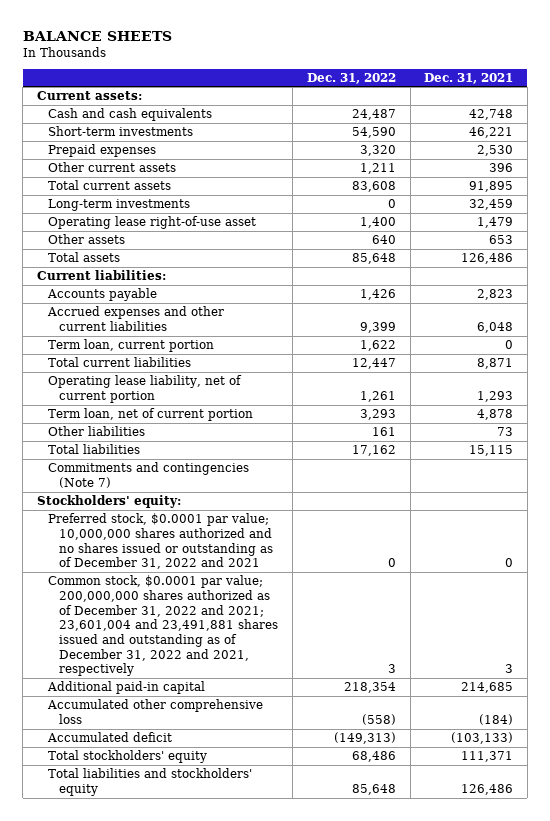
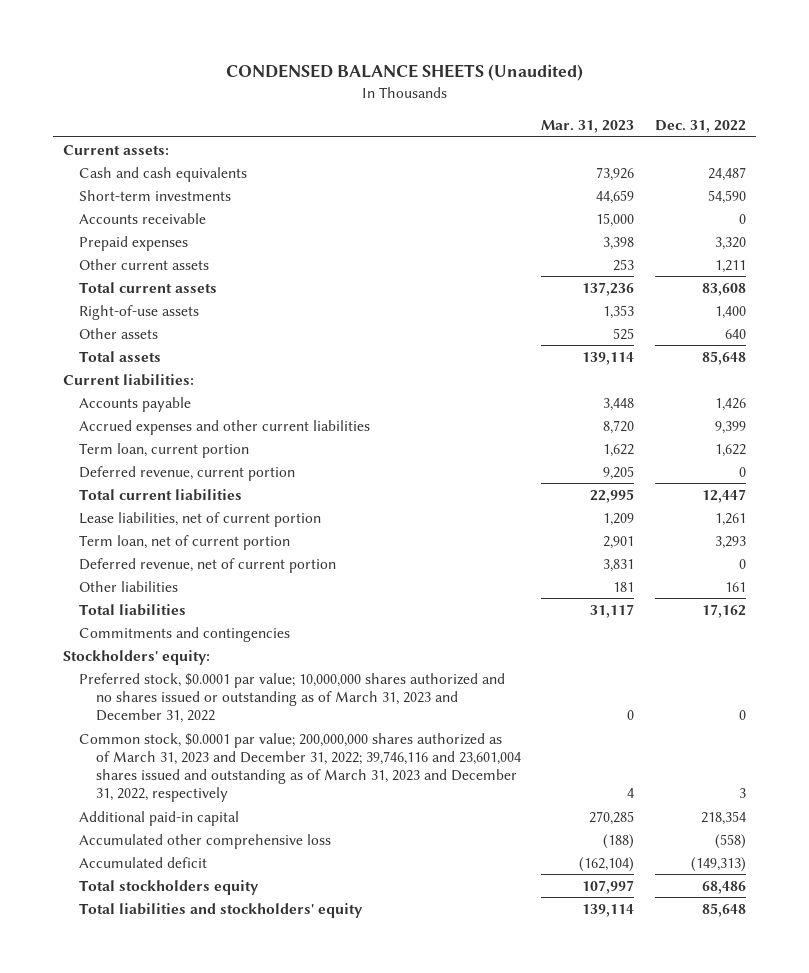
- BALANCE SHEETS
+ CONDENSED BALANCE SHEETS (Unaudited)
- | Dec. 31, 2022 | Dec. 31, 2021
+ | Mar. 31, 2023 | Dec. 31, 2022
+ Accounts receivable | 15,000 | 0
- Long-term investments | 0 | 32,459
- Operating lease right-of-use asset | 1,400 | 1,479
+ Right-of-use assets | 1,353 | 1,400
+ Deferred revenue, current portion | 9,205 | 0
- Operating lease liability, net of current portion | 1,261 | 1,293
+ Lease liabilities, net of current portion | 1,209 | 1,261
+ Deferred revenue, net of current portion | 3,831 | 0
- Commitments and contingencies (Note 7)
+ Commitments and contingencies
- Preferred stock, $0.0001 par value; 10,000,000 shares authorized and no shares issued or outstanding as of December 31, 2022 and 2021 | 0 | 0
- Common stock, $0.0001 par value; 200,000,000 shares authorized as of December 31, 2022 and 2021; 23,601,004 and 23,491,881 shares issued and outstanding as of December 31, 2022 and 2021, respectively | 3 | 3
+ Preferred stock, $0.0001 par value; 10,000,000 shares authorized and no shares issued or outstanding as of March 31, 2023 and December 31, 2022 | 0 | 0
+ Common stock, $0.0001 par value; 200,000,000 shares authorized as of March 31, 2023 and December 31, 2022; 39,746,116 and 23,601,004 shares issued and outstanding as of March 31, 2023 and December 31, 2022, respectively | 4 | 3
- Total stockholders' equity | 68,486 | 111,371
+ Total stockholders equity | 107,997 | 68,486

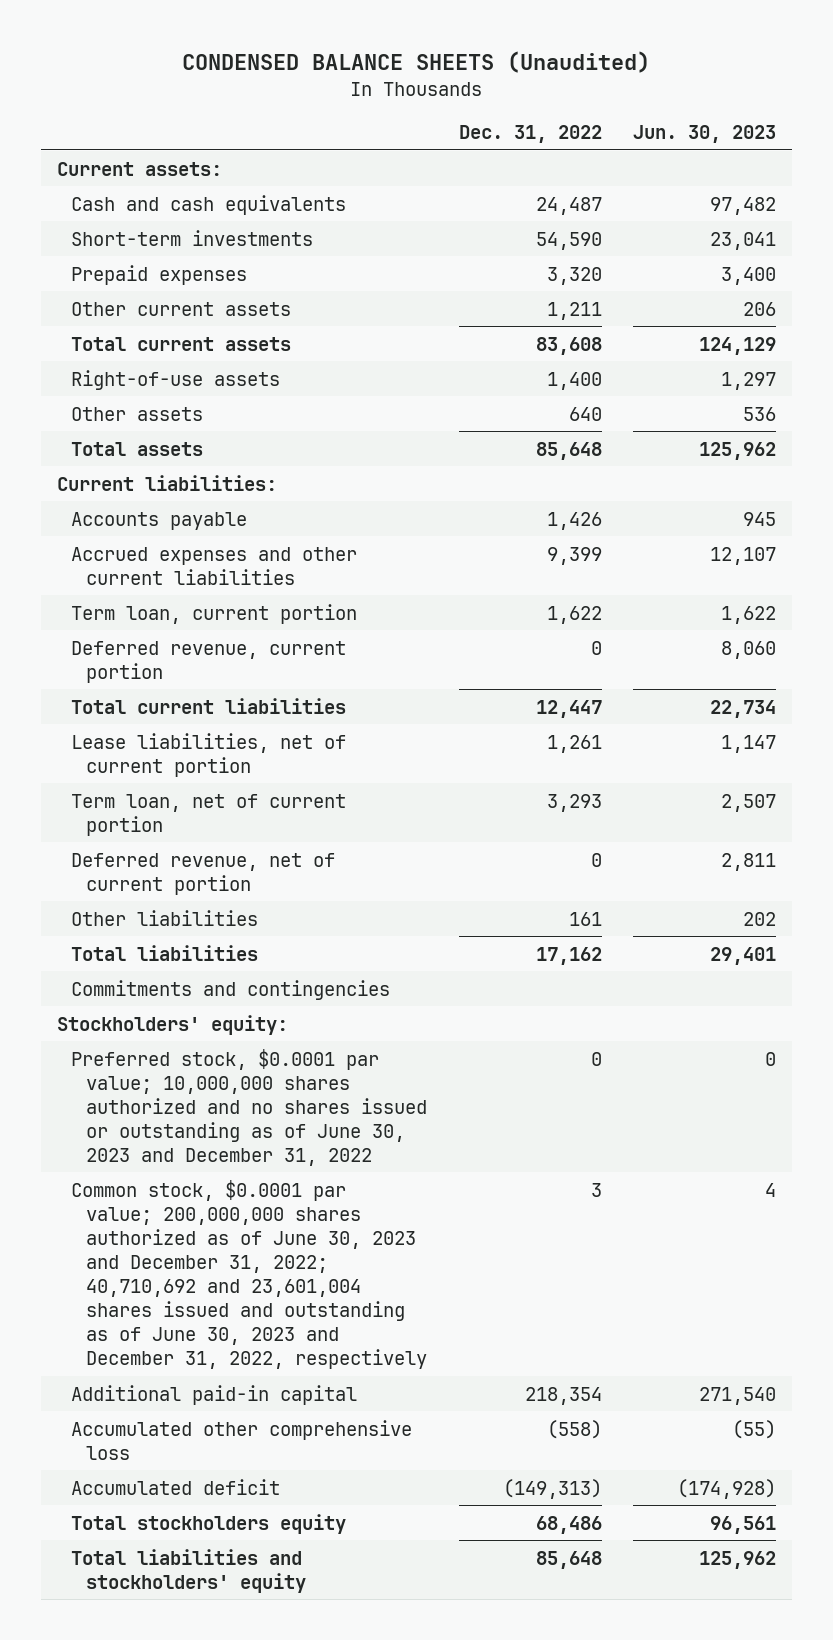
- | Mar. 31, 2023 | Dec. 31, 2022
+ | Dec. 31, 2022 | Jun. 30, 2023
- Accounts receivable | 15,000 | 0
- Preferred stock, $0.0001 par value; 10,000,000 shares authorized and no shares issued or outstanding as of March 31, 2023 and December 31, 2022 | 0 | 0
- Common stock, $0.0001 par value; 200,000,000 shares authorized as of March 31, 2023 and December 31, 2022; 39,746,116 and 23,601,004 shares issued and outstanding as of March 31, 2023 and December 31, 2022, respectively | 4 | 3
+ Preferred stock, $0.0001 par value; 10,000,000 shares authorized and no shares issued or outstanding as of June 30, 2023 and December 31, 2022 | 0 | 0
+ Common stock, $0.0001 par value; 200,000,000 shares authorized as of June 30, 2023 and December 31, 2022; 40,710,692 and 23,601,004 shares issued and outstanding as of June 30, 2023 and December 31, 2022, respectively | 3 | 4

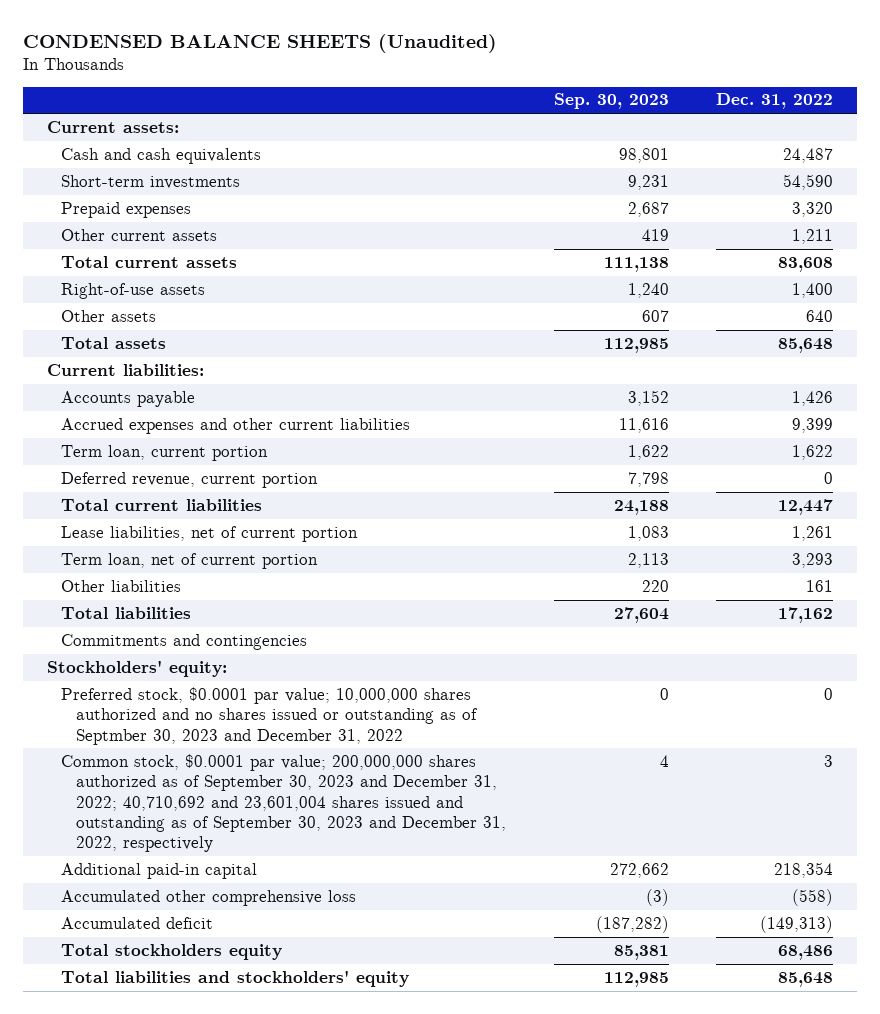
- | Dec. 31, 2022 | Jun. 30, 2023
+ | Sep. 30, 2023 | Dec. 31, 2022
- Deferred revenue, net of current portion | 0 | 2,811
- Preferred stock, $0.0001 par value; 10,000,000 shares authorized and no shares issued or outstanding as of June 30, 2023 and December 31, 2022 | 0 | 0
- Common stock, $0.0001 par value; 200,000,000 shares authorized as of June 30, 2023 and December 31, 2022; 40,710,692 and 23,601,004 shares issued and outstanding as of June 30, 2023 and December 31, 2022, respectively | 3 | 4
+ Preferred stock, $0.0001 par value; 10,000,000 shares authorized and no shares issued or outstanding as of Septmber 30, 2023 and December 31, 2022 | 0 | 0
+ Common stock, $0.0001 par value; 200,000,000 shares authorized as of September 30, 2023 and December 31, 2022; 40,710,692 and 23,601,004 shares issued and outstanding as of September 30, 2023 and December 31, 2022, respectively | 4 | 3

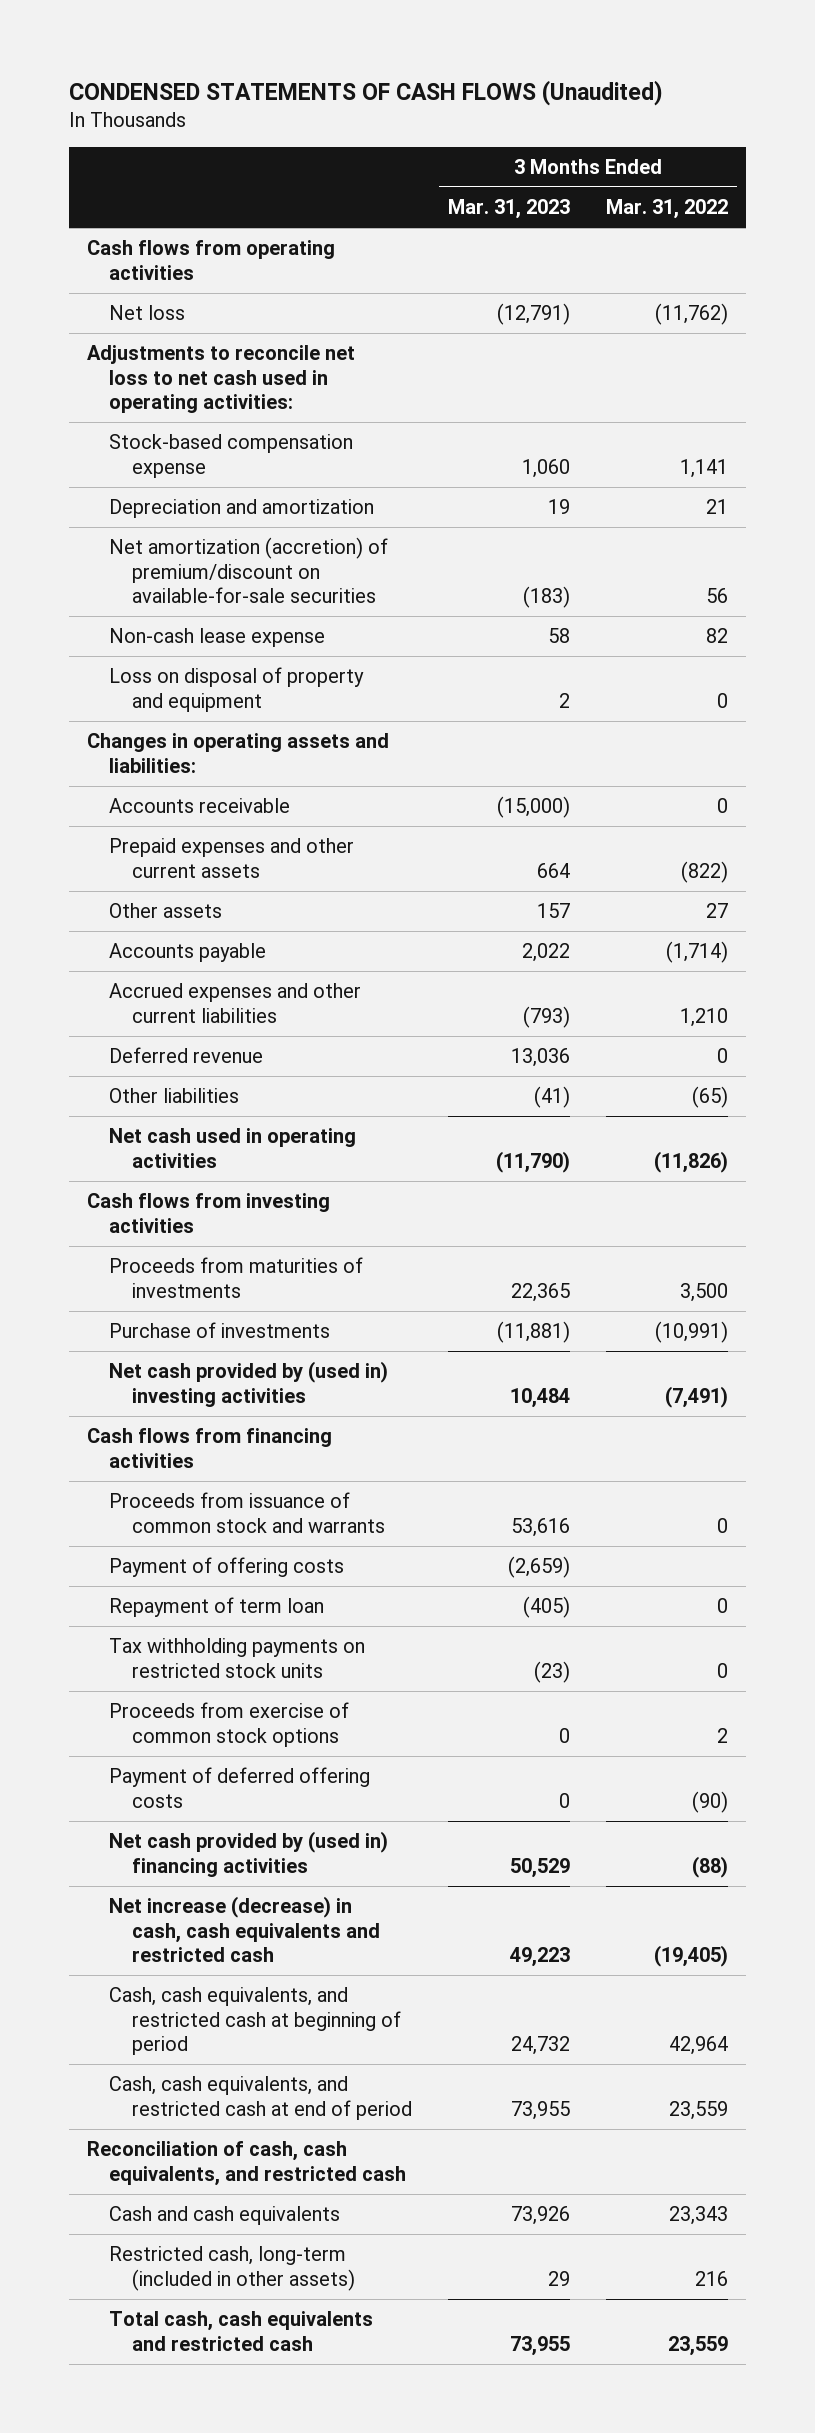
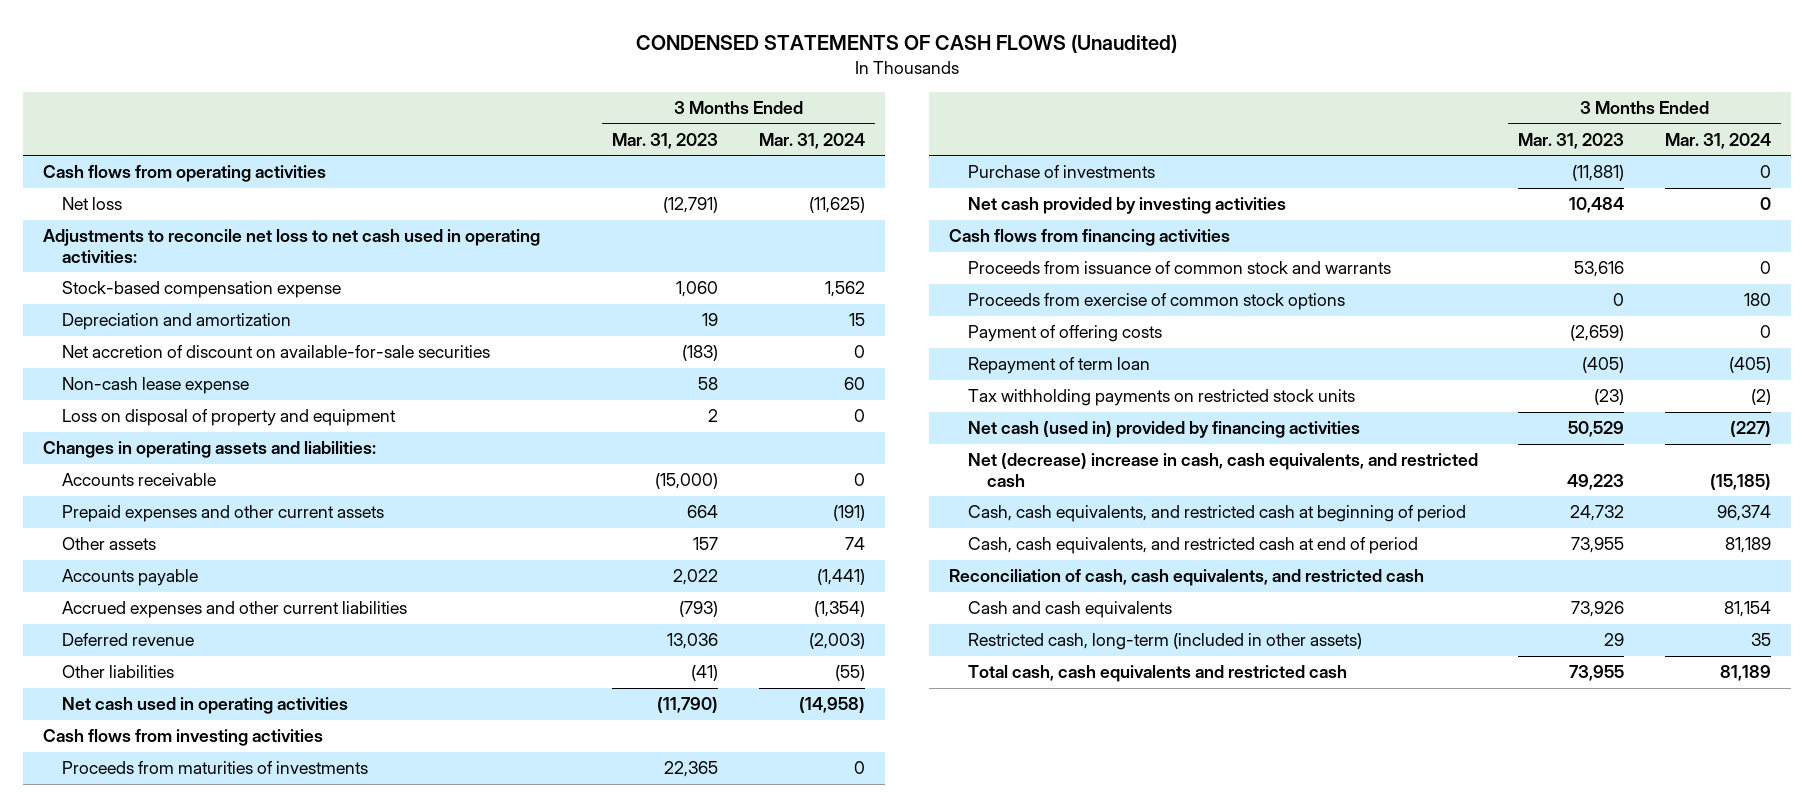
- | 3 Months Ended Mar. 31, 2023 | 3 Months Ended Mar. 31, 2022
+ | 3 Months Ended Mar. 31, 2023 | 3 Months Ended Mar. 31, 2024
- Net amortization (accretion) of premium/discount on available-for-sale securities | (183) | 56
+ Net accretion of discount on available-for-sale securities | (183) | 0
- Net cash provided by (used in) investing activities | 10,484 | (7,491)
+ Net cash provided by investing activities | 10,484 | 0
moved up: Proceeds from exercise of common stock options | 0 | 180
- Payment of deferred offering costs | 0 | (90)
- Net cash provided by (used in) financing activities | 50,529 | (88)
- Net increase (decrease) in cash, cash equivalents and restricted cash | 49,223 | (19,405)
+ Net cash (used in) provided by financing activities | 50,529 | (227)
+ Net (decrease) increase in cash, cash equivalents, and restricted cash | 49,223 | (15,185)

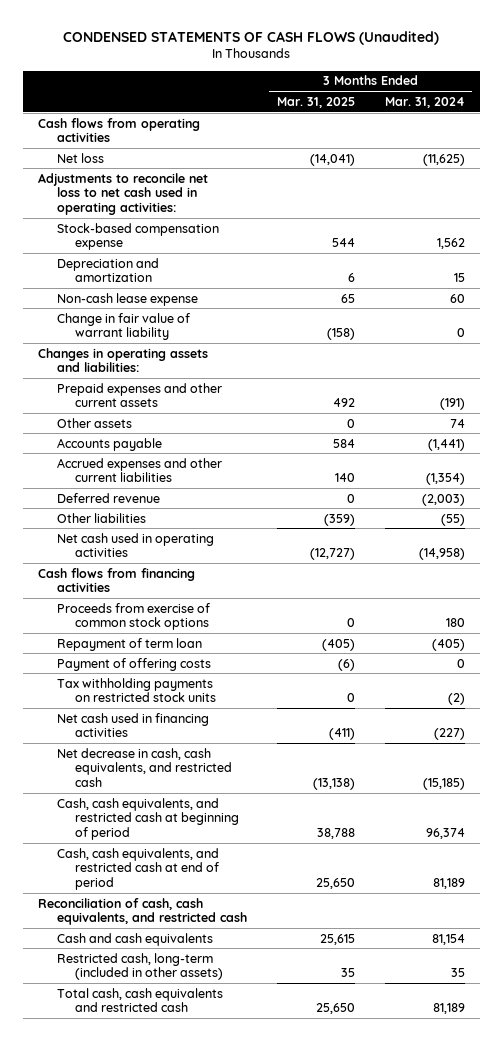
- | 3 Months Ended Mar. 31, 2023 | 3 Months Ended Mar. 31, 2024
+ | 3 Months Ended Mar. 31, 2025 | 3 Months Ended Mar. 31, 2024
- Net accretion of discount on available-for-sale securities | (183) | 0
- Loss on disposal of property and equipment | 2 | 0
+ Change in fair value of warrant liability | (158) | 0
- Accounts receivable | (15,000) | 0
- Cash flows from investing activities
- Proceeds from maturities of investments | 22,365 | 0
- Purchase of investments | (11,881) | 0
- Net cash provided by investing activities | 10,484 | 0
- Proceeds from issuance of common stock and warrants | 53,616 | 0
moved down: Payment of offering costs | (6) | 0
- Net cash (used in) provided by financing activities | 50,529 | (227)
- Net (decrease) increase in cash, cash equivalents, and restricted cash | 49,223 | (15,185)
+ Net cash used in financing activities | (411) | (227)
+ Net decrease in cash, cash equivalents, and restricted cash | (13,138) | (15,185)

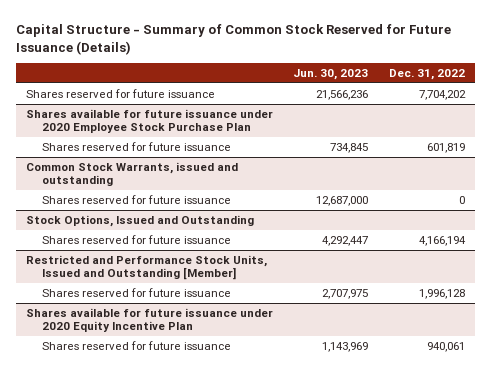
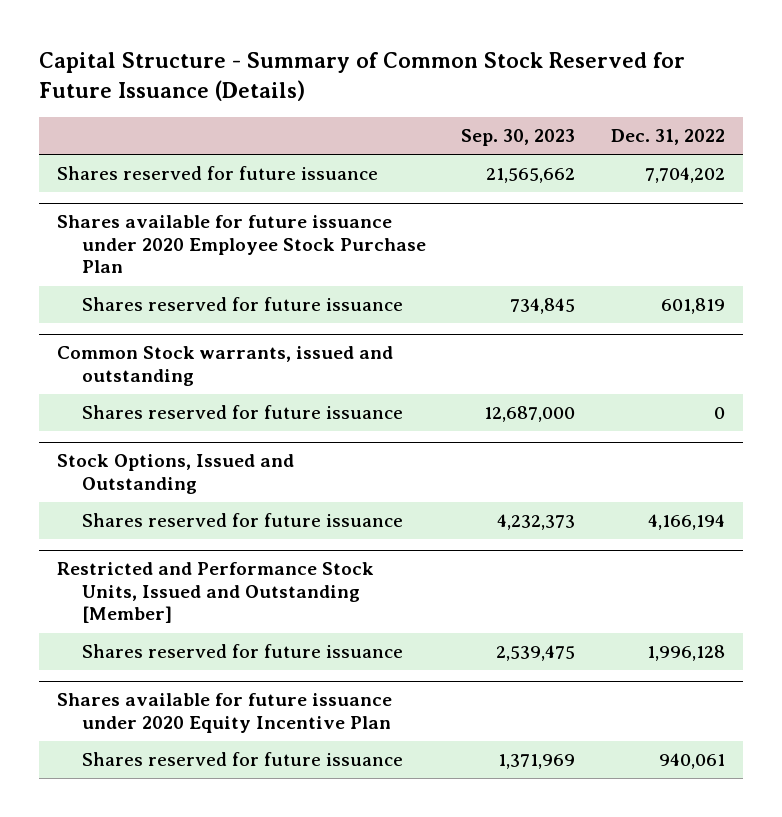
- | Jun. 30, 2023 | Dec. 31, 2022
+ | Sep. 30, 2023 | Dec. 31, 2022
- Common Stock Warrants, issued and outstanding
+ Common Stock warrants, issued and outstanding

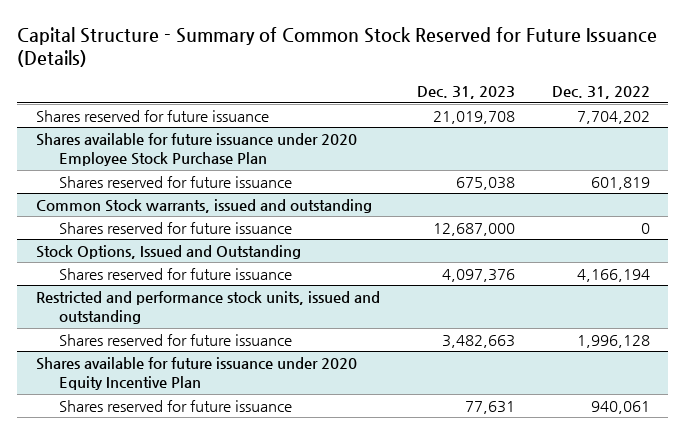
- | Sep. 30, 2023 | Dec. 31, 2022
+ | Dec. 31, 2023 | Dec. 31, 2022
- Restricted and Performance Stock Units, Issued and Outstanding [Member]
+ Restricted and performance stock units, issued and outstanding

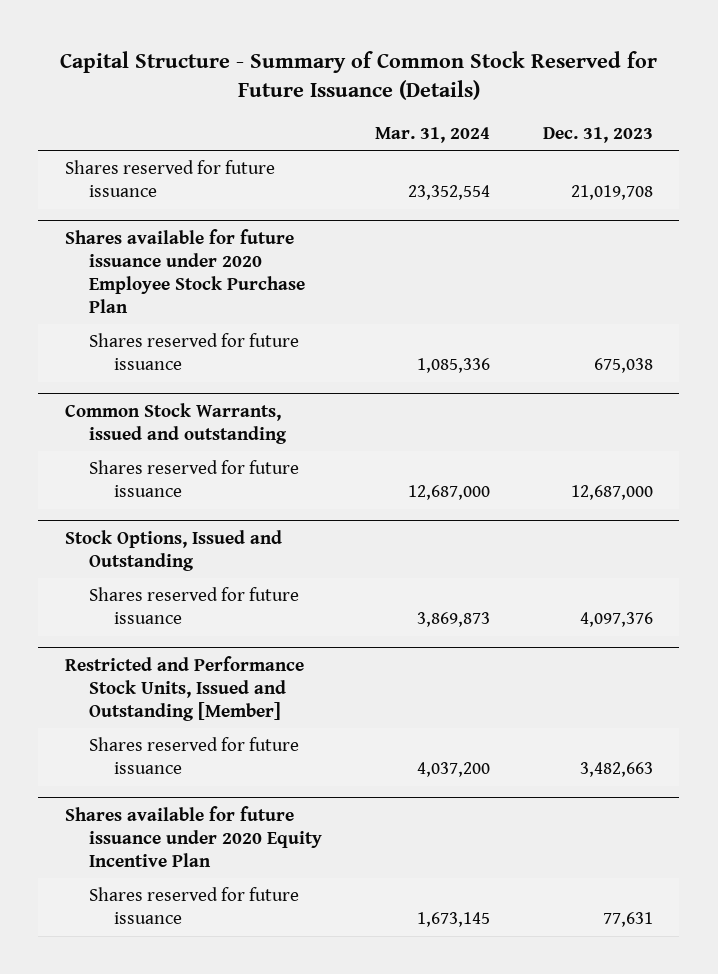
- | Dec. 31, 2023 | Dec. 31, 2022
+ | Mar. 31, 2024 | Dec. 31, 2023
- Common Stock warrants, issued and outstanding
+ Common Stock Warrants, issued and outstanding
- Restricted and performance stock units, issued and outstanding
+ Restricted and Performance Stock Units, Issued and Outstanding [Member]

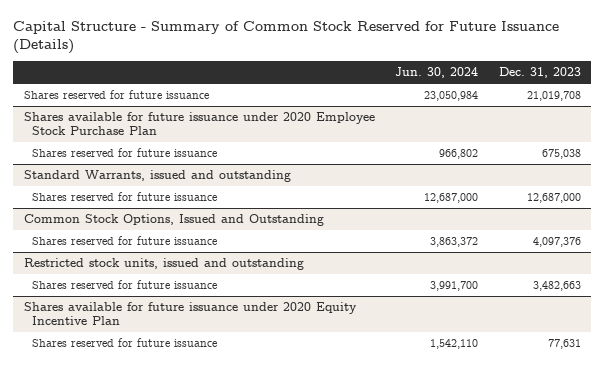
- | Mar. 31, 2024 | Dec. 31, 2023
+ | Jun. 30, 2024 | Dec. 31, 2023
- Common Stock Warrants, issued and outstanding
+ Standard Warrants, issued and outstanding
- Stock Options, Issued and Outstanding
+ Common Stock Options, Issued and Outstanding
- Restricted and Performance Stock Units, Issued and Outstanding [Member]
+ Restricted stock units, issued and outstanding

